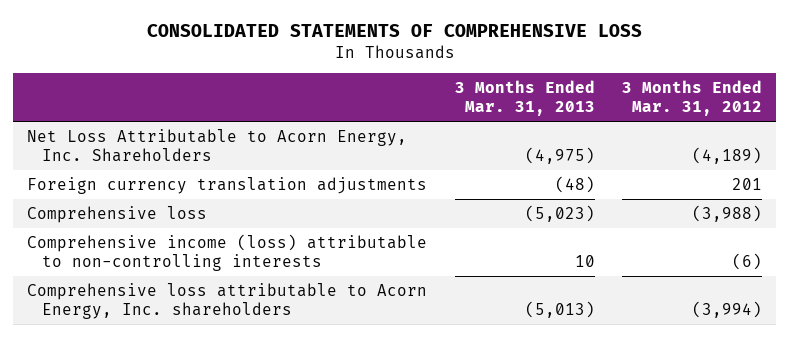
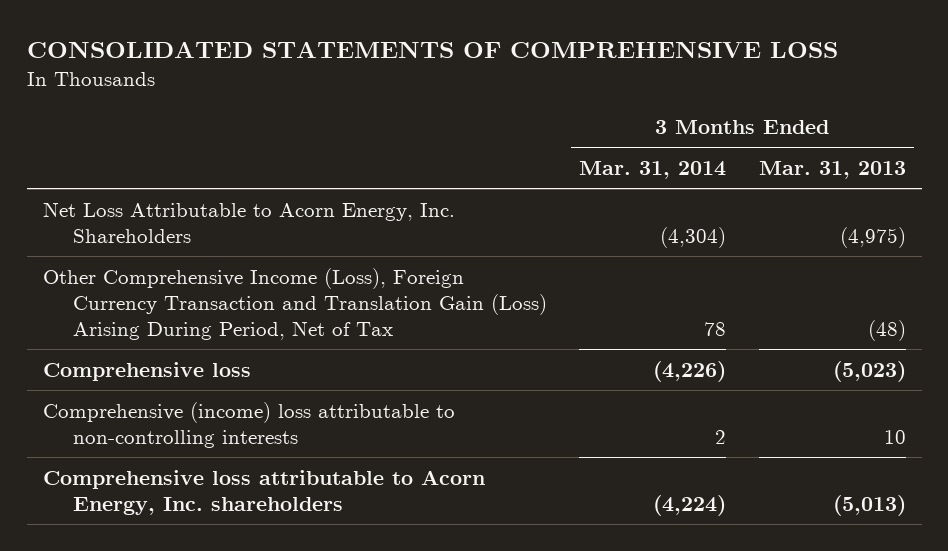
- | 3 Months Ended Mar. 31, 2013 | 3 Months Ended Mar. 31, 2012
+ | 3 Months Ended Mar. 31, 2014 | 3 Months Ended Mar. 31, 2013
- Foreign currency translation adjustments | (48) | 201
+ Other Comprehensive Income (Loss), Foreign Currency Transaction and Translation Gain (Loss) Arising During Period, Net of Tax | 78 | (48)
- Comprehensive income (loss) attributable to non-controlling interests | 10 | (6)
+ Comprehensive (income) loss attributable to non-controlling interests | 2 | 10

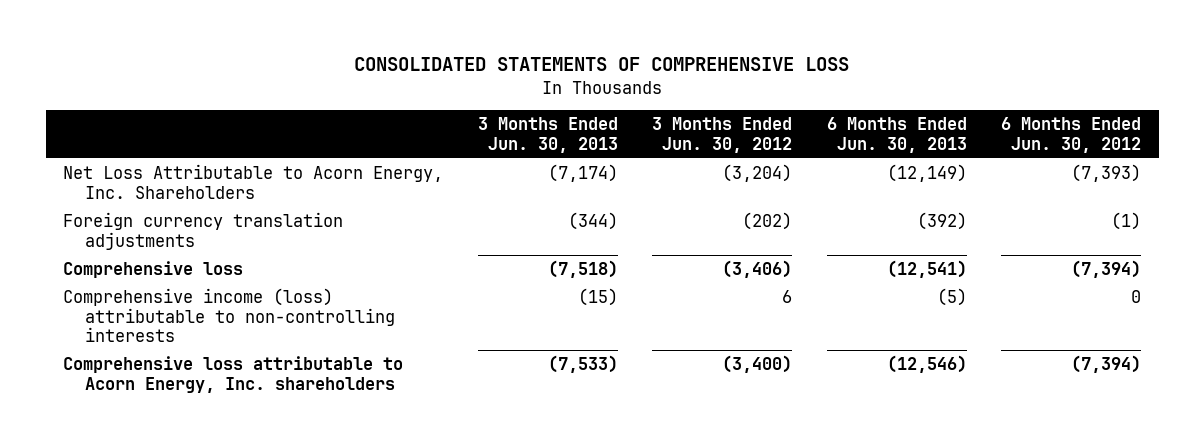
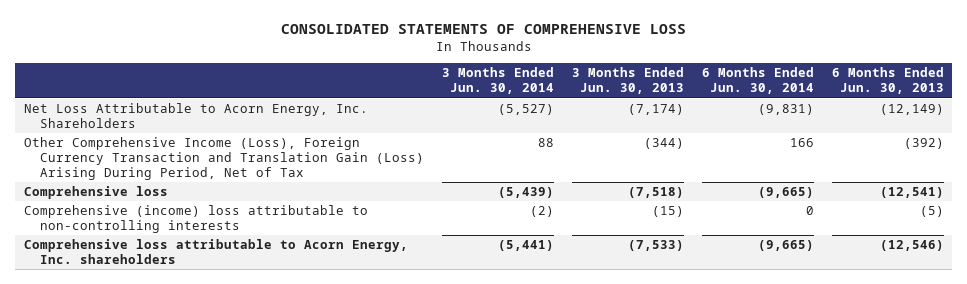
- | 3 Months Ended Jun. 30, 2013 | 3 Months Ended Jun. 30, 2012 | 6 Months Ended Jun. 30, 2013 | 6 Months Ended Jun. 30, 2012
+ | 3 Months Ended Jun. 30, 2014 | 3 Months Ended Jun. 30, 2013 | 6 Months Ended Jun. 30, 2014 | 6 Months Ended Jun. 30, 2013
- Foreign currency translation adjustments | (344) | (202) | (392) | (1)
+ Other Comprehensive Income (Loss), Foreign Currency Transaction and Translation Gain (Loss) Arising During Period, Net of Tax | 88 | (344) | 166 | (392)
- Comprehensive income (loss) attributable to non-controlling interests | (15) | 6 | (5) | 0
+ Comprehensive (income) loss attributable to non-controlling interests | (2) | (15) | 0 | (5)

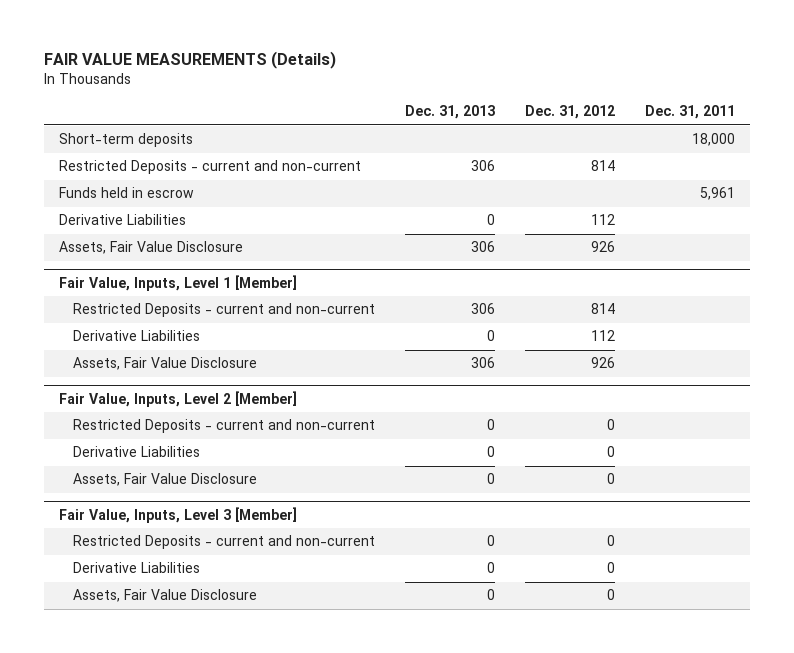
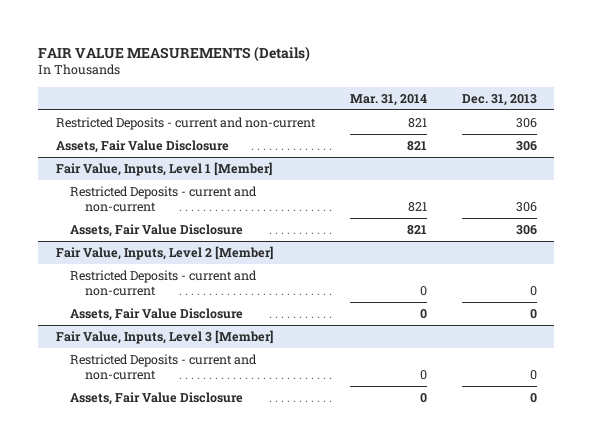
- | Dec. 31, 2013 | Dec. 31, 2012 | Dec. 31, 2011
+ | Mar. 31, 2014 | Dec. 31, 2013
- Short-term deposits | | | 18,000
- Funds held in escrow | | | 5,961
- Derivative Liabilities | 0 | 112 |
@ Fair Value, Inputs, Level 1 [Member]
- Derivative Liabilities | 0 | 112 |
@ Fair Value, Inputs, Level 2 [Member]
- Derivative Liabilities | 0 | 0 |
@ Fair Value, Inputs, Level 3 [Member]
- Derivative Liabilities | 0 | 0 |

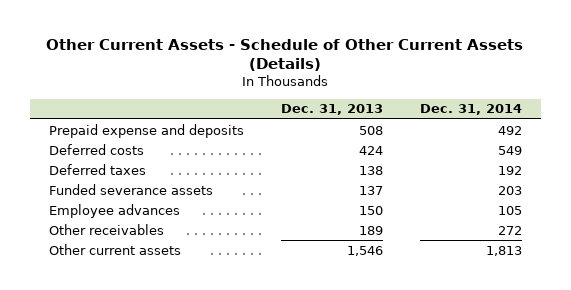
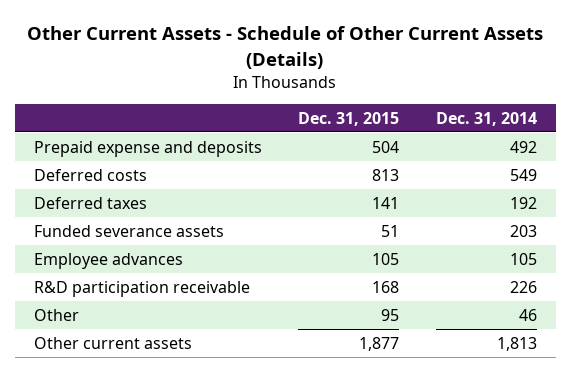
- | Dec. 31, 2013 | Dec. 31, 2014
+ | Dec. 31, 2015 | Dec. 31, 2014
- Other receivables | 189 | 272
+ R&D participation receivable | 168 | 226
+ Other | 95 | 46

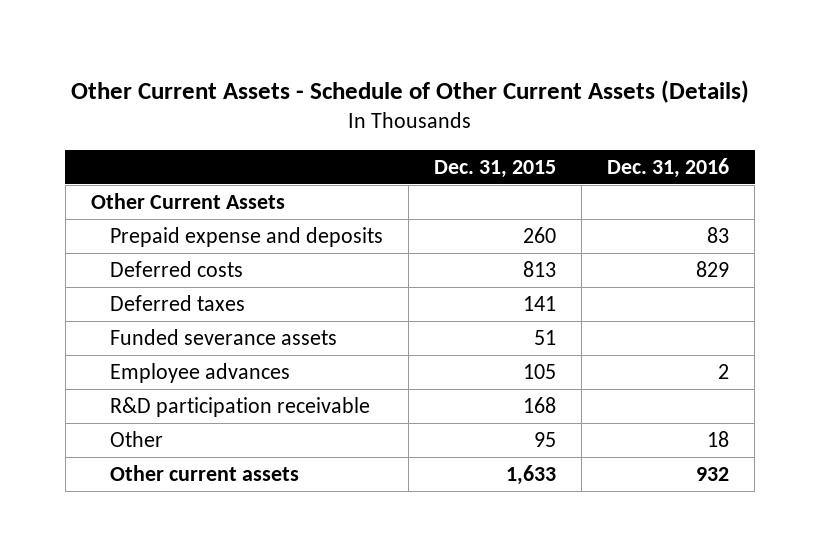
- | Dec. 31, 2015 | Dec. 31, 2014
+ | Dec. 31, 2015 | Dec. 31, 2016
- Prepaid expense and deposits | 504 | 492
+ Other Current Assets
+ Prepaid expense and deposits | 260 | 83
- Other current assets | 1,877 | 1,813
+ Other current assets | 1,633 | 932

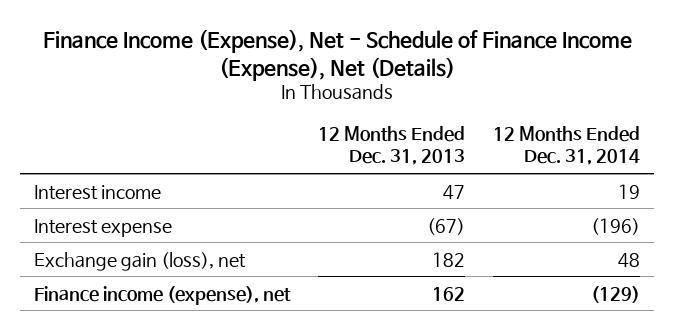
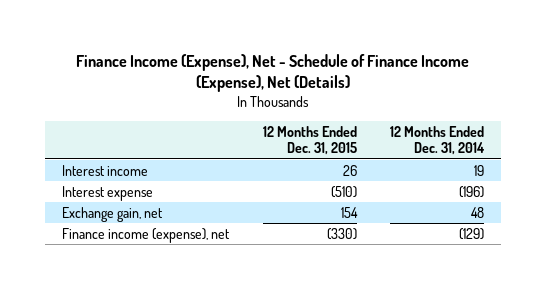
- | 12 Months Ended Dec. 31, 2013 | 12 Months Ended Dec. 31, 2014
+ | 12 Months Ended Dec. 31, 2015 | 12 Months Ended Dec. 31, 2014
- Exchange gain (loss), net | 182 | 48
+ Exchange gain, net | 154 | 48

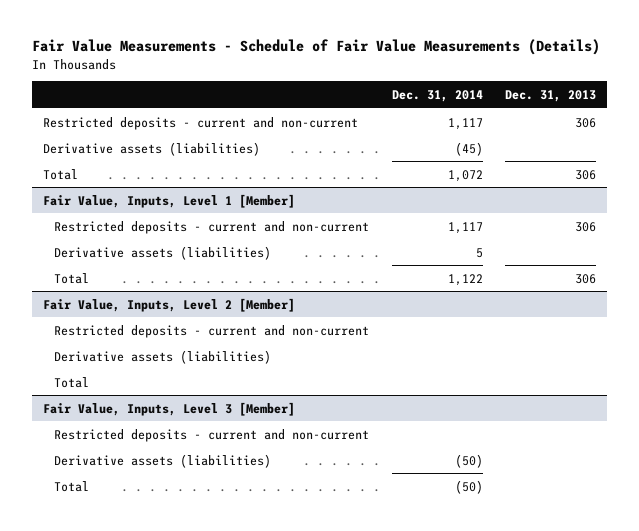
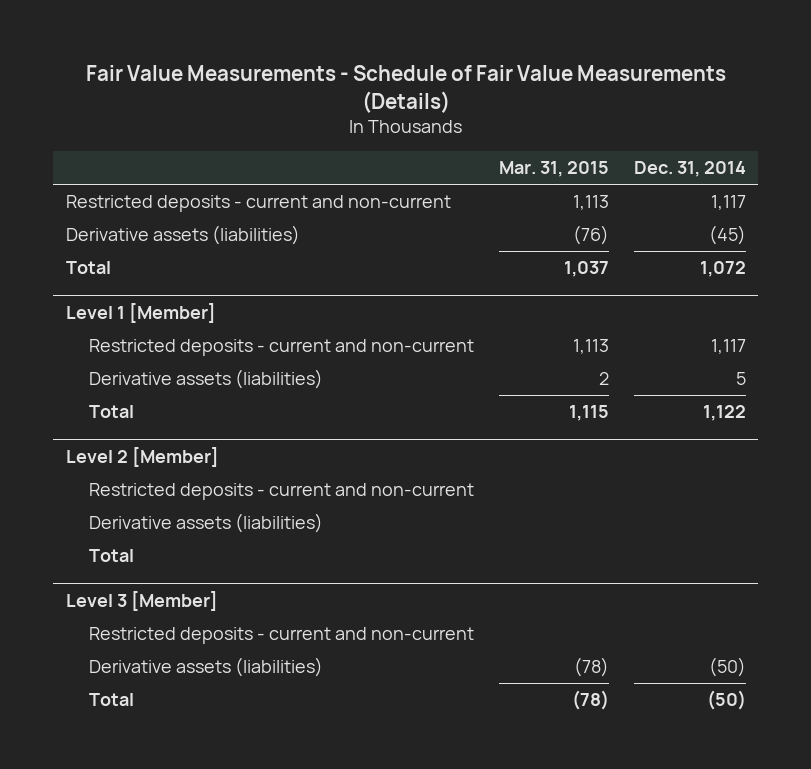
- | Dec. 31, 2014 | Dec. 31, 2013
+ | Mar. 31, 2015 | Dec. 31, 2014
- Fair Value, Inputs, Level 1 [Member]
+ Level 1 [Member]
- Fair Value, Inputs, Level 2 [Member]
+ Level 2 [Member]
- Fair Value, Inputs, Level 3 [Member]
+ Level 3 [Member]

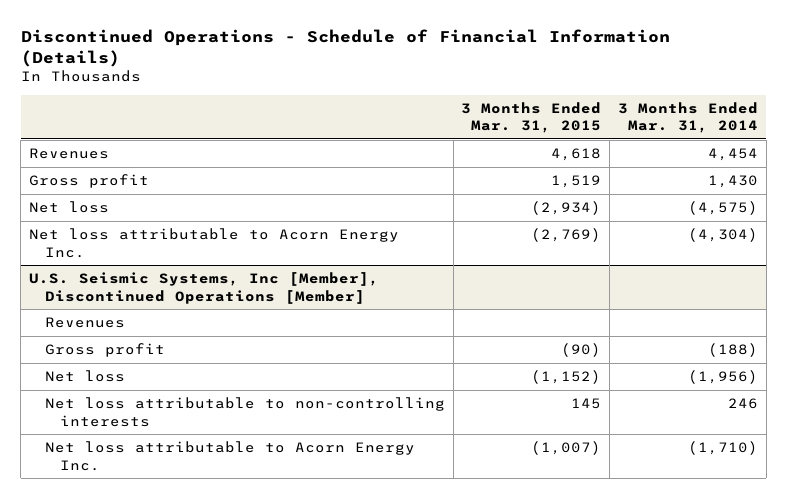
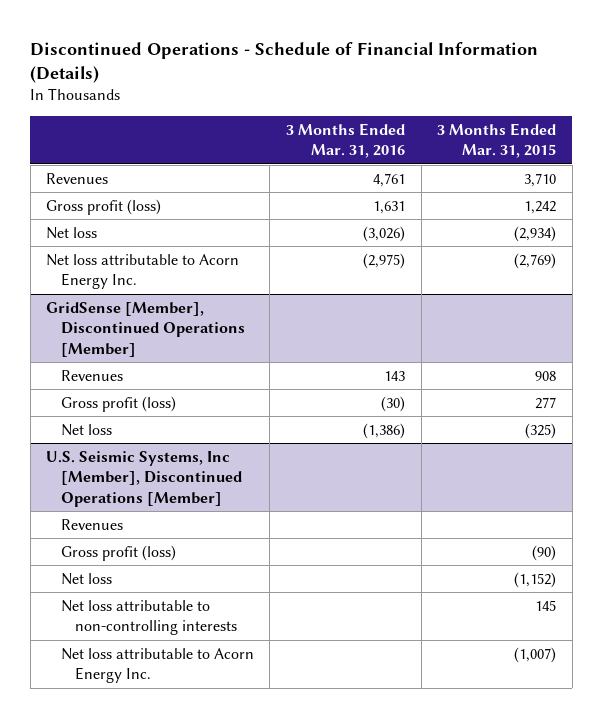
- | 3 Months Ended Mar. 31, 2015 | 3 Months Ended Mar. 31, 2014
+ | 3 Months Ended Mar. 31, 2016 | 3 Months Ended Mar. 31, 2015
- Revenues | 4,618 | 4,454
- Gross profit | 1,519 | 1,430
+ Revenues | 4,761 | 3,710
+ Gross profit (loss) | 1,631 | 1,242
+ GridSense [Member], Discontinued Operations [Member]
+ Revenues | 143 | 908
+ Gross profit (loss) | (30) | 277
+ Net loss | (1,386) | (325)
@ U.S. Seismic Systems, Inc [Member], Discontinued Operations [Member]
- Gross profit | (90) | (188)
+ Gross profit (loss) | | (90)

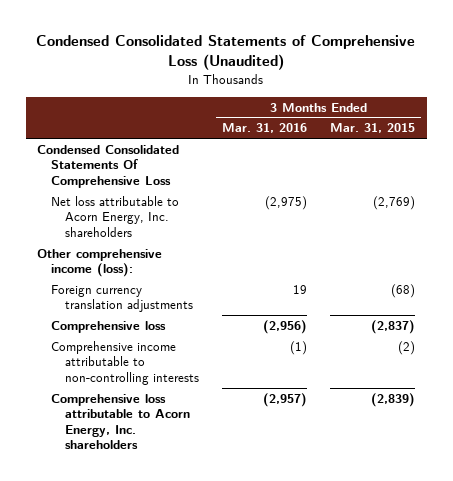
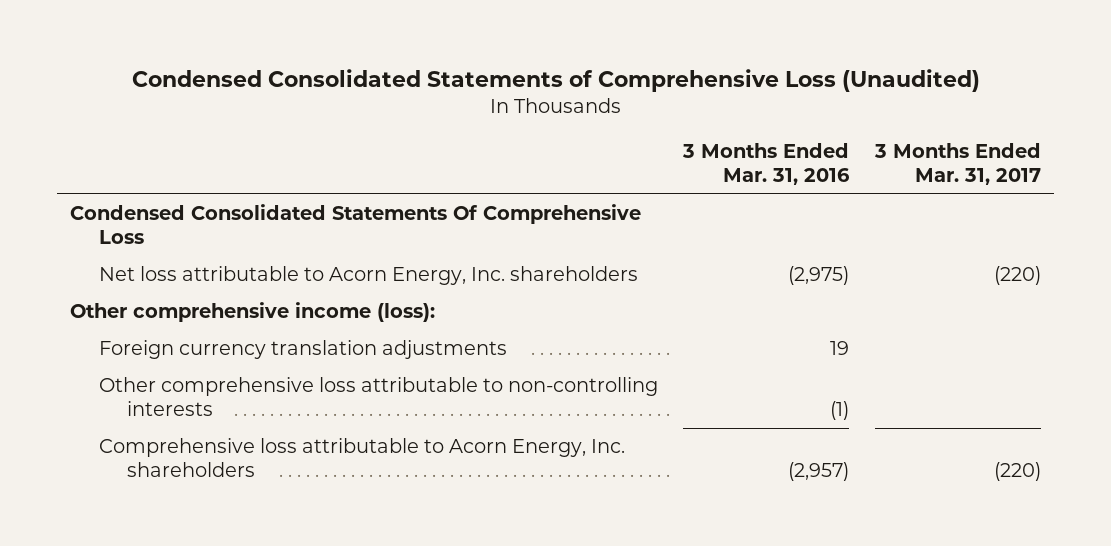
- | 3 Months Ended Mar. 31, 2016 | 3 Months Ended Mar. 31, 2015
+ | 3 Months Ended Mar. 31, 2016 | 3 Months Ended Mar. 31, 2017
- Comprehensive loss | (2,956) | (2,837)
- Comprehensive income attributable to non-controlling interests | (1) | (2)
+ Other comprehensive loss attributable to non-controlling interests | (1) |

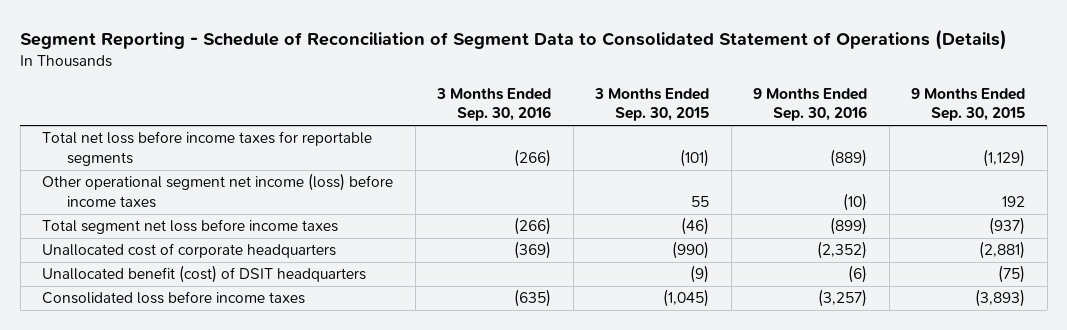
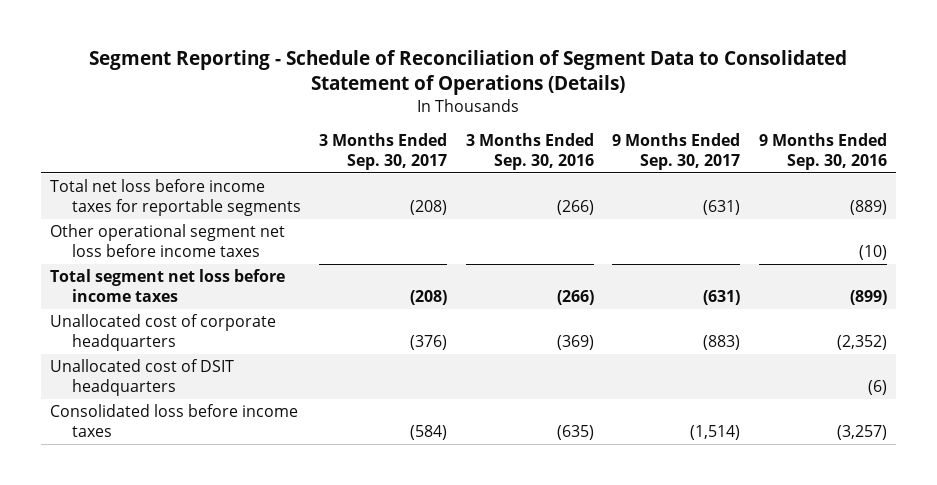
- | 3 Months Ended Sep. 30, 2016 | 3 Months Ended Sep. 30, 2015 | 9 Months Ended Sep. 30, 2016 | 9 Months Ended Sep. 30, 2015
+ | 3 Months Ended Sep. 30, 2017 | 3 Months Ended Sep. 30, 2016 | 9 Months Ended Sep. 30, 2017 | 9 Months Ended Sep. 30, 2016
- Other operational segment net income (loss) before income taxes | | 55 | (10) | 192
+ Other operational segment net loss before income taxes | | | | (10)
- Unallocated benefit (cost) of DSIT headquarters | | (9) | (6) | (75)
+ Unallocated cost of DSIT headquarters | | | | (6)

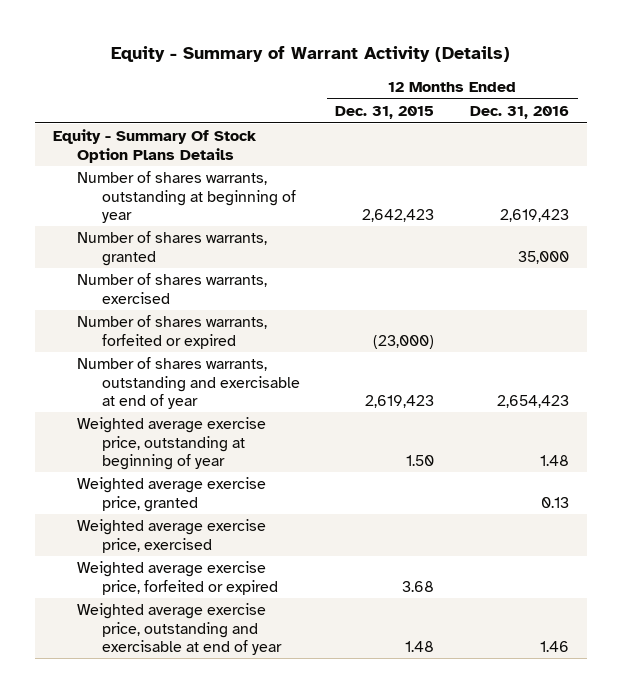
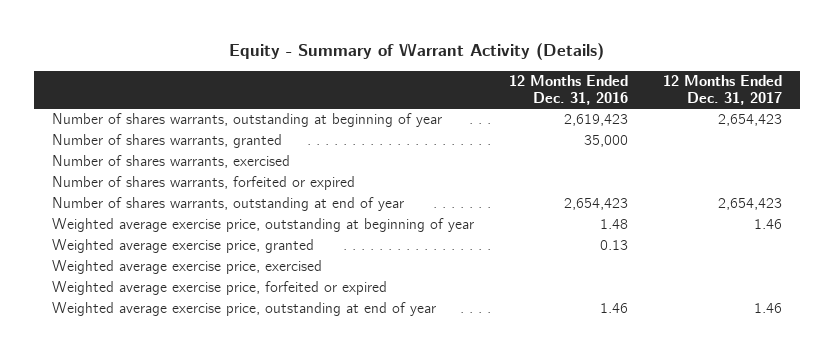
- | 12 Months Ended Dec. 31, 2015 | 12 Months Ended Dec. 31, 2016
+ | 12 Months Ended Dec. 31, 2016 | 12 Months Ended Dec. 31, 2017
- Equity - Summary Of Stock Option Plans Details
- Number of shares warrants, outstanding and exercisable at end of year | 2,619,423 | 2,654,423
+ Number of shares warrants, outstanding at end of year | 2,654,423 | 2,654,423
- Weighted average exercise price, outstanding and exercisable at end of year | 1.48 | 1.46
+ Weighted average exercise price, outstanding at end of year | 1.46 | 1.46

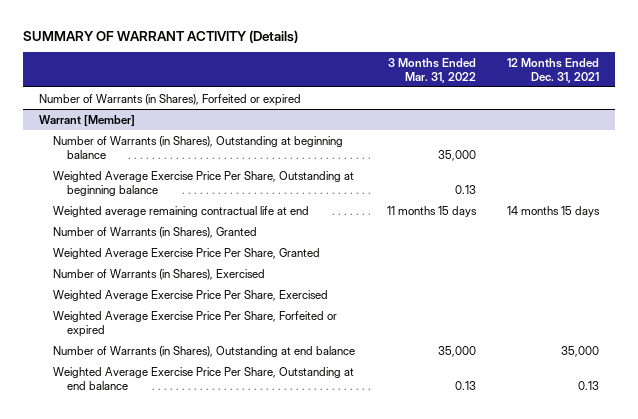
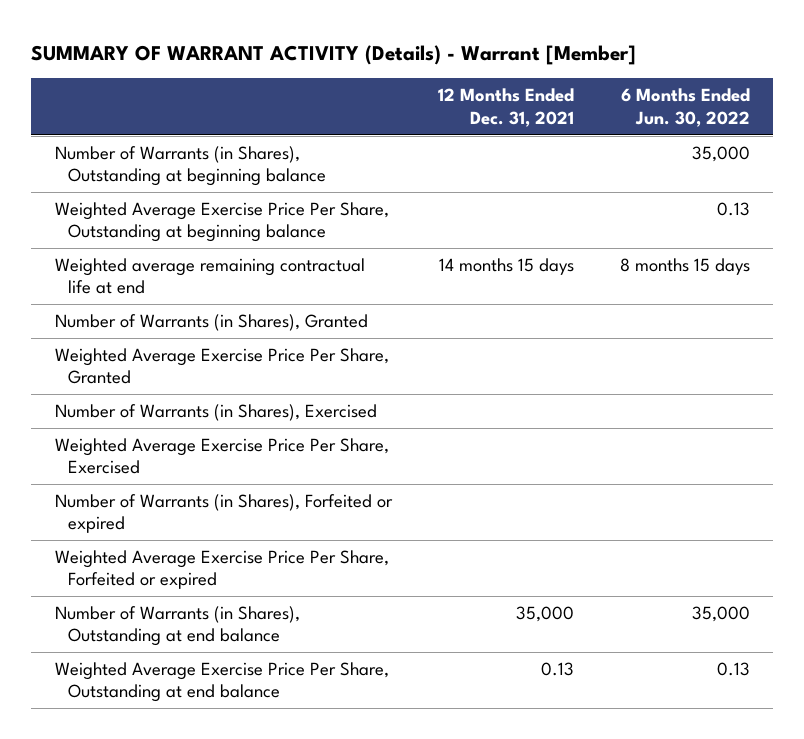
- SUMMARY OF WARRANT ACTIVITY (Details)
+ SUMMARY OF WARRANT ACTIVITY (Details) - Warrant [Member]
- | 3 Months Ended Mar. 31, 2022 | 12 Months Ended Dec. 31, 2021
+ | 12 Months Ended Dec. 31, 2021 | 6 Months Ended Jun. 30, 2022
- Warrant [Member]
moved down: Number of Warrants (in Shares), Forfeited or expired

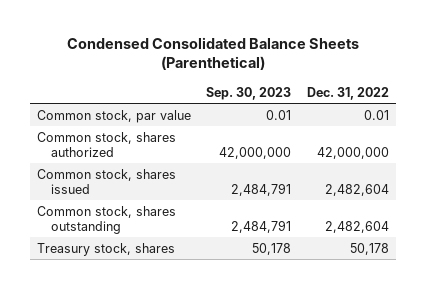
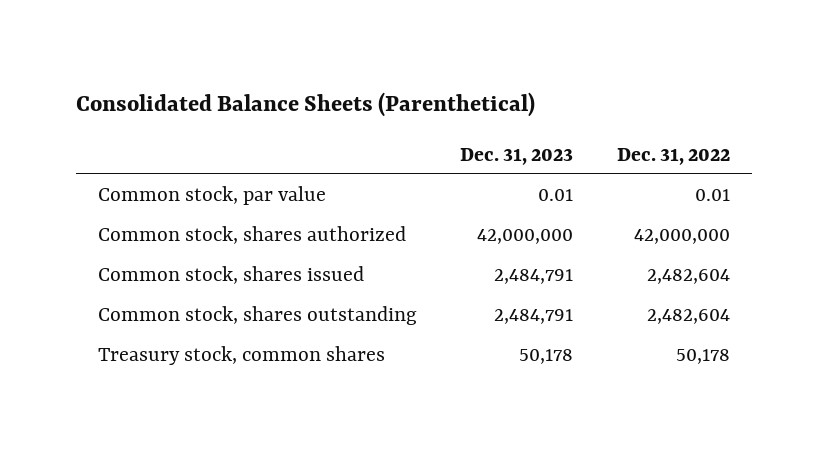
- Condensed Consolidated Balance Sheets (Parenthetical)
+ Consolidated Balance Sheets (Parenthetical)
- | Sep. 30, 2023 | Dec. 31, 2022
+ | Dec. 31, 2023 | Dec. 31, 2022
- Treasury stock, shares | 50,178 | 50,178
+ Treasury stock, common shares | 50,178 | 50,178

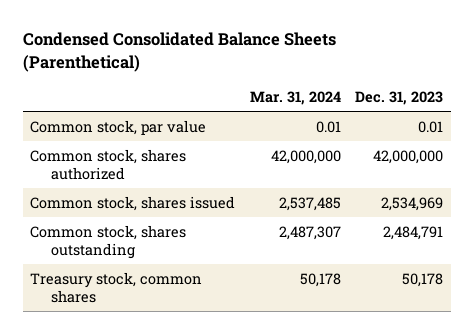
- Consolidated Balance Sheets (Parenthetical)
+ Condensed Consolidated Balance Sheets (Parenthetical)
- | Dec. 31, 2023 | Dec. 31, 2022
+ | Mar. 31, 2024 | Dec. 31, 2023
- Common stock, shares issued | 2,484,791 | 2,482,604
+ Common stock, shares issued | 2,537,485 | 2,534,969

